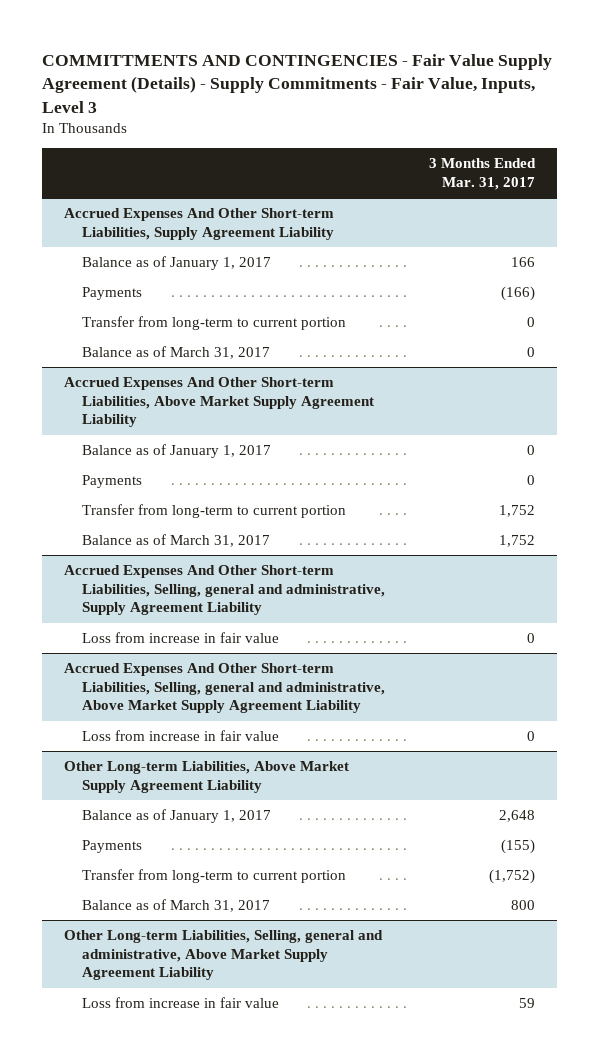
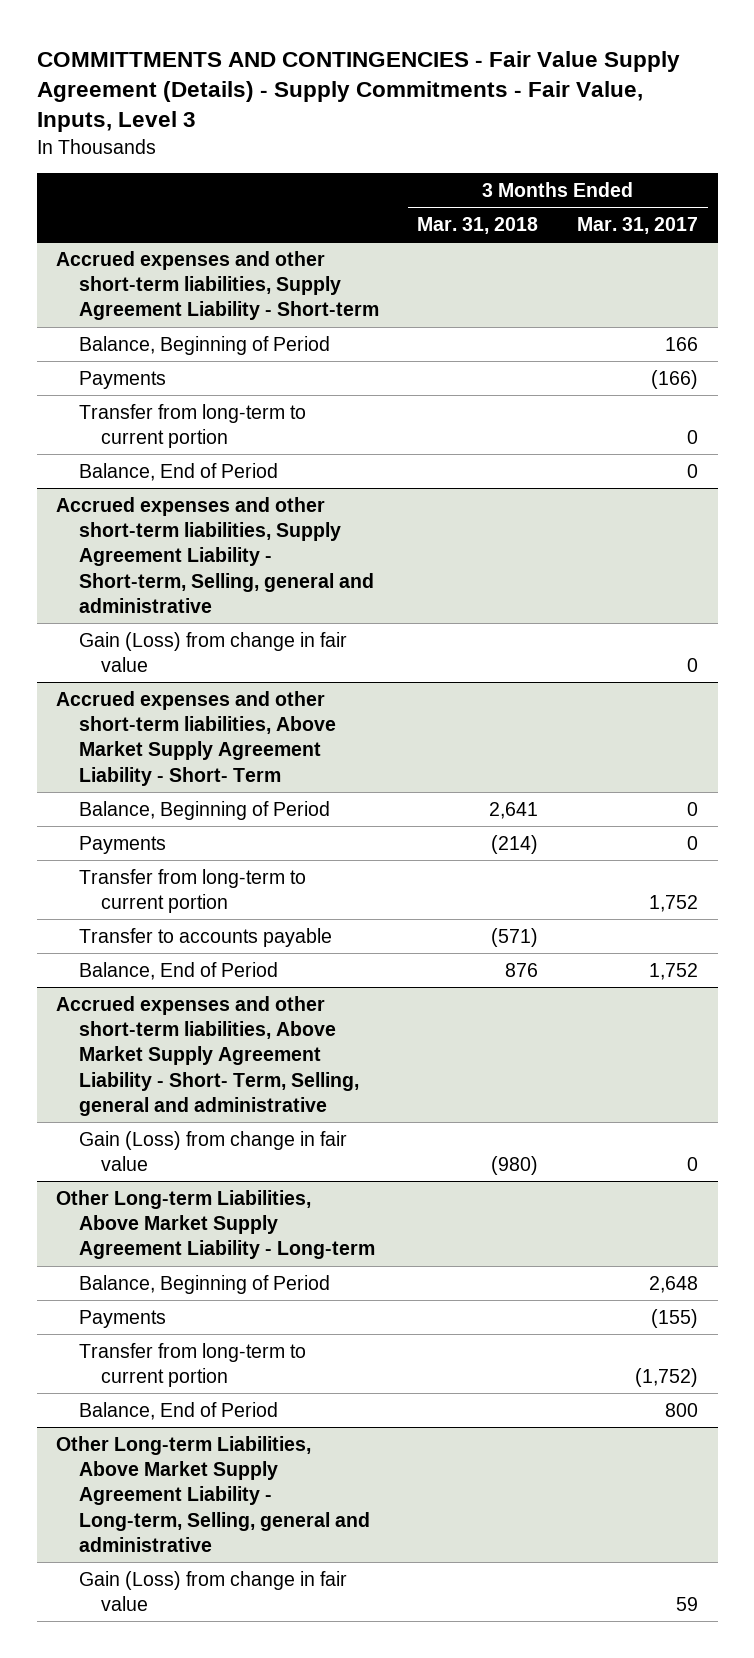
- | 3 Months Ended Mar. 31, 2017
+ | 3 Months Ended Mar. 31, 2018 | 3 Months Ended Mar. 31, 2017
- Accrued Expenses And Other Short-term Liabilities, Supply Agreement Liability
- Balance as of January 1, 2017 | 166
+ Accrued expenses and other short-term liabilities, Supply Agreement Liability - Short-term
+ Balance, Beginning of Period | | 166
- Balance as of March 31, 2017 | 0
- Accrued Expenses And Other Short-term Liabilities, Above Market Supply Agreement Liability
- Balance as of January 1, 2017 | 0
+ Balance, End of Period | | 0
+ Accrued expenses and other short-term liabilities, Supply Agreement Liability - Short-term, Selling, general and administrative
+ Gain (Loss) from change in fair value | | 0
+ Accrued expenses and other short-term liabilities, Above Market Supply Agreement Liability - Short- Term
+ Balance, Beginning of Period | 2,641 | 0
- Balance as of March 31, 2017 | 1,752
- Accrued Expenses And Other Short-term Liabilities, Selling, general and administrative, Supply Agreement Liability
- Loss from increase in fair value | 0
- Accrued Expenses And Other Short-term Liabilities, Selling, general and administrative, Above Market Supply Agreement Liability
- Loss from increase in fair value | 0
- Other Long-term Liabilities, Above Market Supply Agreement Liability
- Balance as of January 1, 2017 | 2,648
+ Transfer to accounts payable | (571) |
+ Balance, End of Period | 876 | 1,752
+ Accrued expenses and other short-term liabilities, Above Market Supply Agreement Liability - Short- Term, Selling, general and administrative
+ Gain (Loss) from change in fair value | (980) | 0
+ Other Long-term Liabilities, Above Market Supply Agreement Liability - Long-term
+ Balance, Beginning of Period | | 2,648
- Balance as of March 31, 2017 | 800
- Other Long-term Liabilities, Selling, general and administrative, Above Market Supply Agreement Liability
- Loss from increase in fair value | 59
+ Balance, End of Period | | 800
+ Other Long-term Liabilities, Above Market Supply Agreement Liability - Long-term, Selling, general and administrative
+ Gain (Loss) from change in fair value | | 59

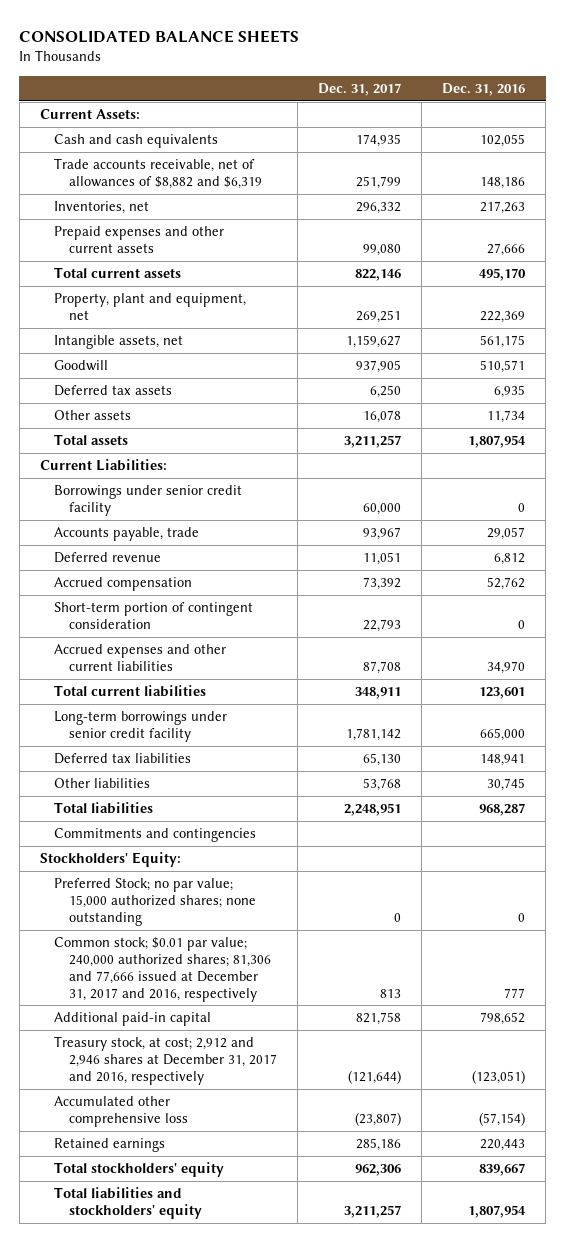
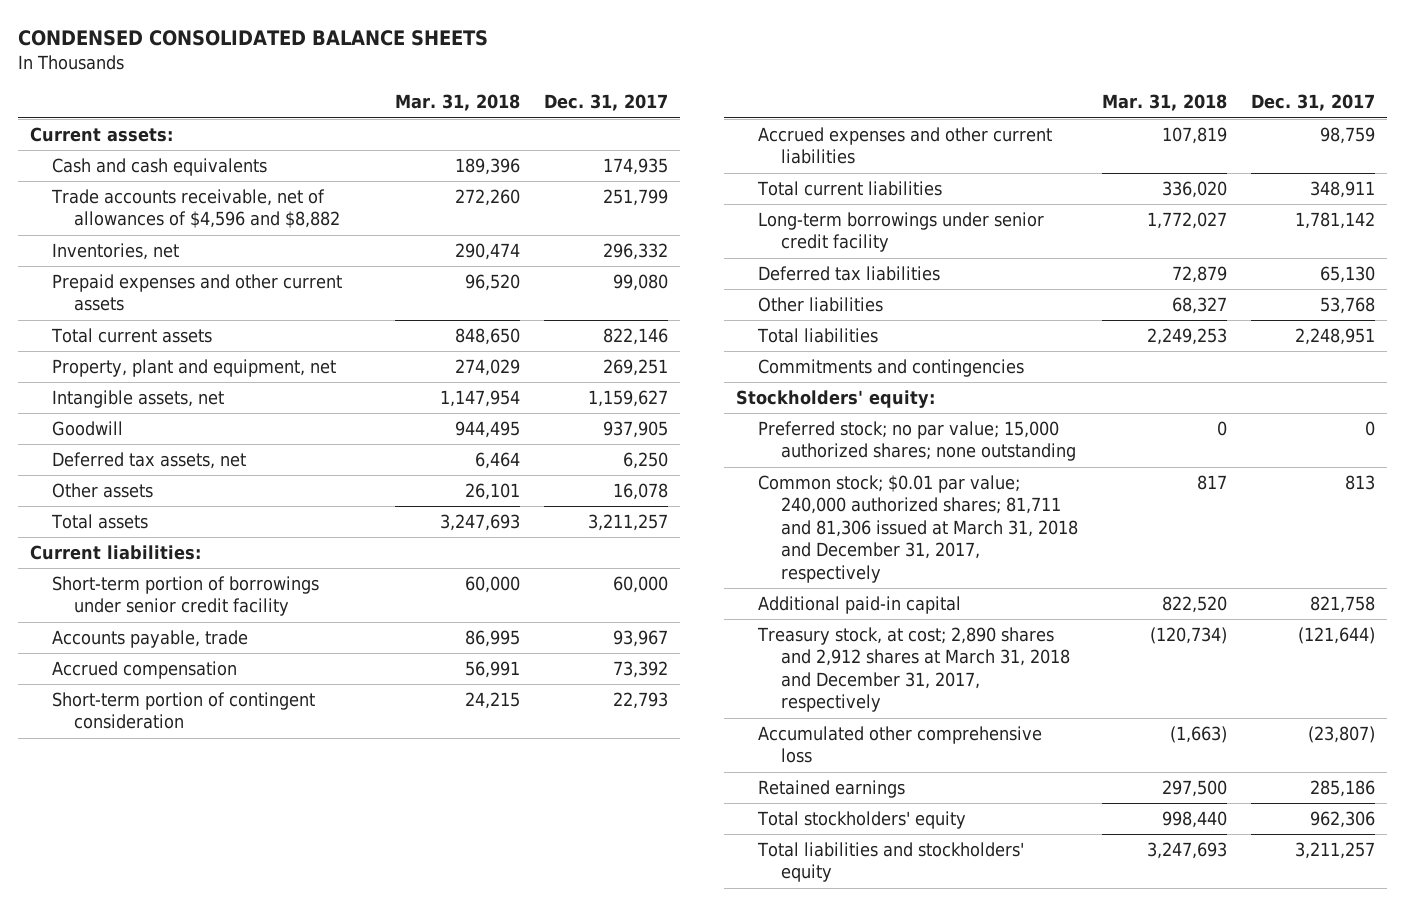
- CONSOLIDATED BALANCE SHEETS
+ CONDENSED CONSOLIDATED BALANCE SHEETS
- | Dec. 31, 2017 | Dec. 31, 2016
+ | Mar. 31, 2018 | Dec. 31, 2017
- Current Assets:
+ Current assets:
- Trade accounts receivable, net of allowances of $8,882 and $6,319 | 251,799 | 148,186
+ Trade accounts receivable, net of allowances of $4,596 and $8,882 | 272,260 | 251,799
- Deferred tax assets | 6,250 | 6,935
+ Deferred tax assets, net | 6,464 | 6,250
- Current Liabilities:
- Borrowings under senior credit facility | 60,000 | 0
+ Current liabilities:
+ Short-term portion of borrowings under senior credit facility | 60,000 | 60,000
- Deferred revenue | 11,051 | 6,812
- Accrued expenses and other current liabilities | 87,708 | 34,970
+ Accrued expenses and other current liabilities | 107,819 | 98,759
- Stockholders' Equity:
- Preferred Stock; no par value; 15,000 authorized shares; none outstanding | 0 | 0
- Common stock; $0.01 par value; 240,000 authorized shares; 81,306 and 77,666 issued at December 31, 2017 and 2016, respectively | 813 | 777
+ Stockholders' equity:
+ Preferred stock; no par value; 15,000 authorized shares; none outstanding | 0 | 0
+ Common stock; $0.01 par value; 240,000 authorized shares; 81,711 and 81,306 issued at March 31, 2018 and December 31, 2017, respectively | 817 | 813
- Treasury stock, at cost; 2,912 and 2,946 shares at December 31, 2017 and 2016, respectively | (121,644) | (123,051)
+ Treasury stock, at cost; 2,890 shares and 2,912 shares at March 31, 2018 and December 31, 2017, respectively | (120,734) | (121,644)

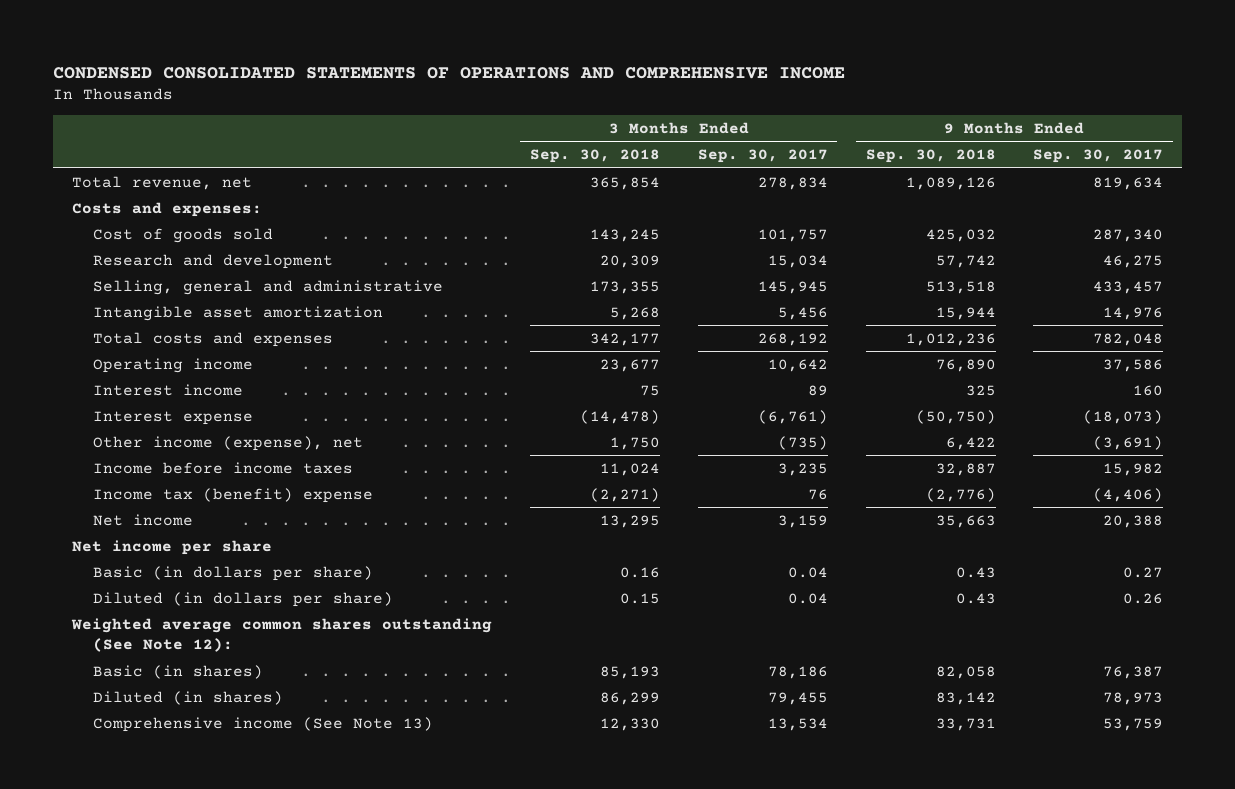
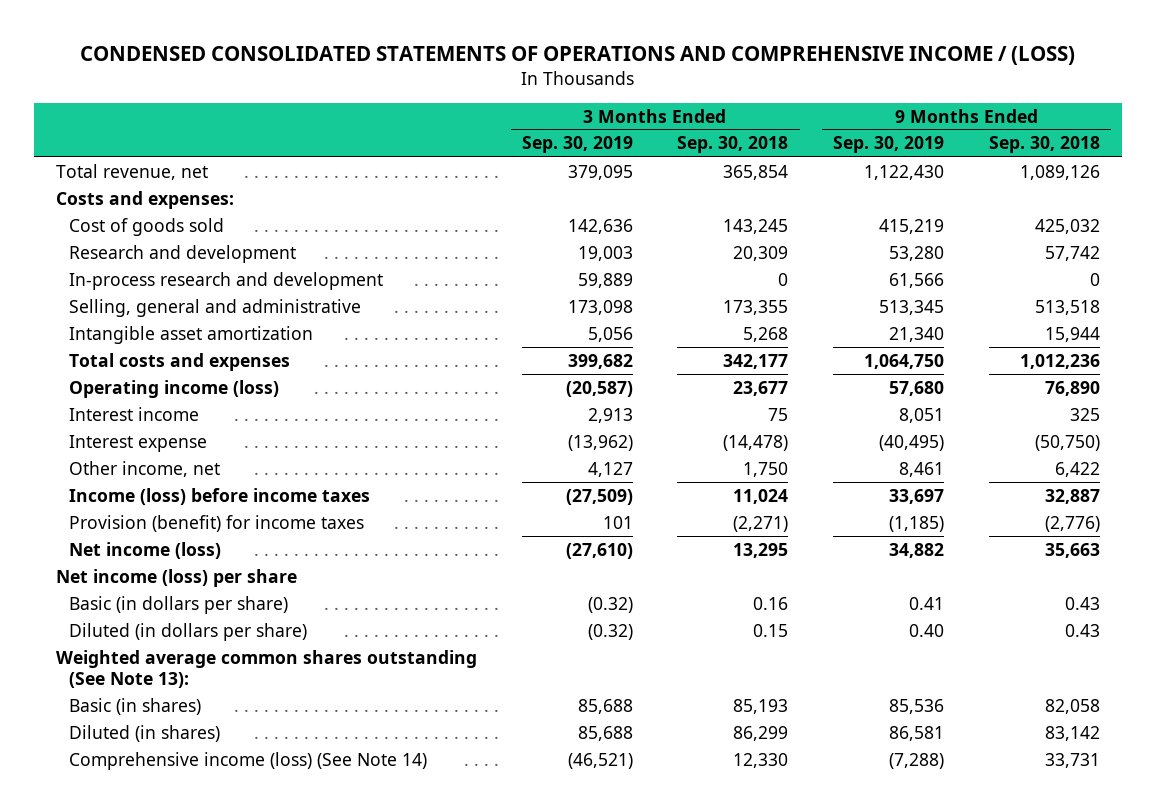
- CONDENSED CONSOLIDATED STATEMENTS OF OPERATIONS AND COMPREHENSIVE INCOME
+ CONDENSED CONSOLIDATED STATEMENTS OF OPERATIONS AND COMPREHENSIVE INCOME / (LOSS)
- | 3 Months Ended Sep. 30, 2018 | 3 Months Ended Sep. 30, 2017 | 9 Months Ended Sep. 30, 2018 | 9 Months Ended Sep. 30, 2017
+ | 3 Months Ended Sep. 30, 2019 | 3 Months Ended Sep. 30, 2018 | 9 Months Ended Sep. 30, 2019 | 9 Months Ended Sep. 30, 2018
+ In-process research and development | 59,889 | 0 | 61,566 | 0
- Operating income | 23,677 | 10,642 | 76,890 | 37,586
+ Operating income (loss) | (20,587) | 23,677 | 57,680 | 76,890
- Other income (expense), net | 1,750 | (735) | 6,422 | (3,691)
- Income before income taxes | 11,024 | 3,235 | 32,887 | 15,982
- Income tax (benefit) expense | (2,271) | 76 | (2,776) | (4,406)
- Net income | 13,295 | 3,159 | 35,663 | 20,388
- Net income per share
+ Other income, net | 4,127 | 1,750 | 8,461 | 6,422
+ Income (loss) before income taxes | (27,509) | 11,024 | 33,697 | 32,887
+ Provision (benefit) for income taxes | 101 | (2,271) | (1,185) | (2,776)
+ Net income (loss) | (27,610) | 13,295 | 34,882 | 35,663
+ Net income (loss) per share
- Weighted average common shares outstanding (See Note 12):
+ Weighted average common shares outstanding (See Note 13):
- Comprehensive income (See Note 13) | 12,330 | 13,534 | 33,731 | 53,759
+ Comprehensive income (loss) (See Note 14) | (46,521) | 12,330 | (7,288) | 33,731

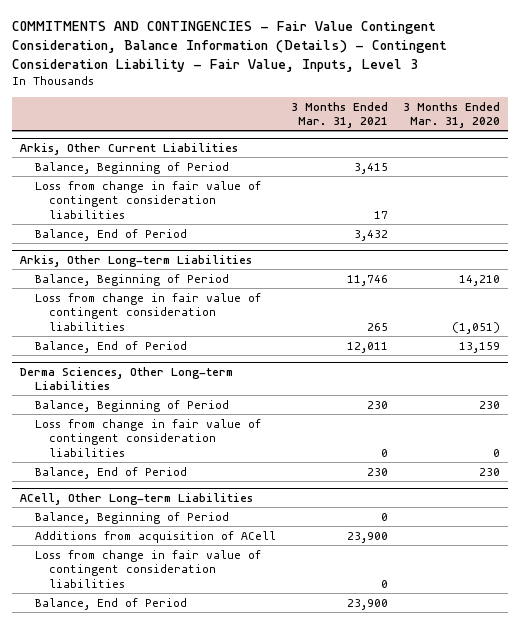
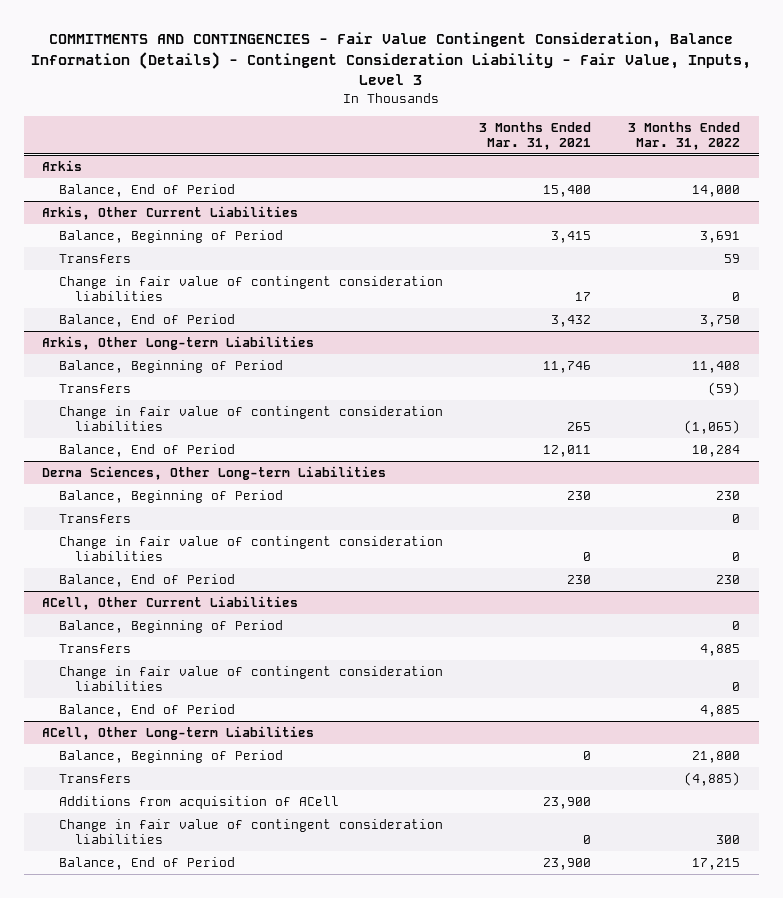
- | 3 Months Ended Mar. 31, 2021 | 3 Months Ended Mar. 31, 2020
+ | 3 Months Ended Mar. 31, 2021 | 3 Months Ended Mar. 31, 2022
+ Arkis
+ Balance, End of Period | 15,400 | 14,000
@ Arkis, Other Current Liabilities
- Loss from change in fair value of contingent consideration liabilities | 17 |
+ Transfers | | 59
+ Change in fair value of contingent consideration liabilities | 17 | 0
@ Arkis, Other Long-term Liabilities
- Loss from change in fair value of contingent consideration liabilities | 265 | (1,051)
+ Transfers | | (59)
+ Change in fair value of contingent consideration liabilities | 265 | (1,065)
@ Derma Sciences, Other Long-term Liabilities
- Loss from change in fair value of contingent consideration liabilities | 0 | 0
+ Transfers | | 0
+ Change in fair value of contingent consideration liabilities | 0 | 0
+ ACell, Other Current Liabilities
+ Balance, Beginning of Period | | 0
+ Transfers | | 4,885
+ Change in fair value of contingent consideration liabilities | | 0
+ Balance, End of Period | | 4,885
@ ACell, Other Long-term Liabilities
+ Transfers | | (4,885)
- Loss from change in fair value of contingent consideration liabilities | 0 |
+ Change in fair value of contingent consideration liabilities | 0 | 300

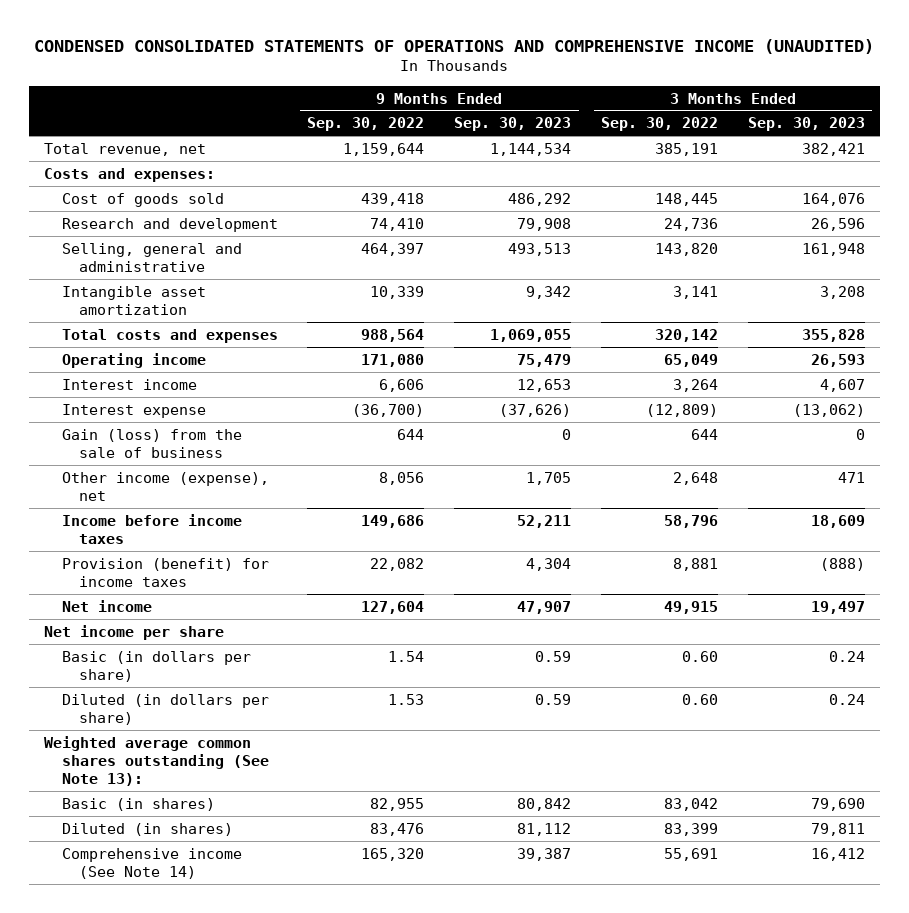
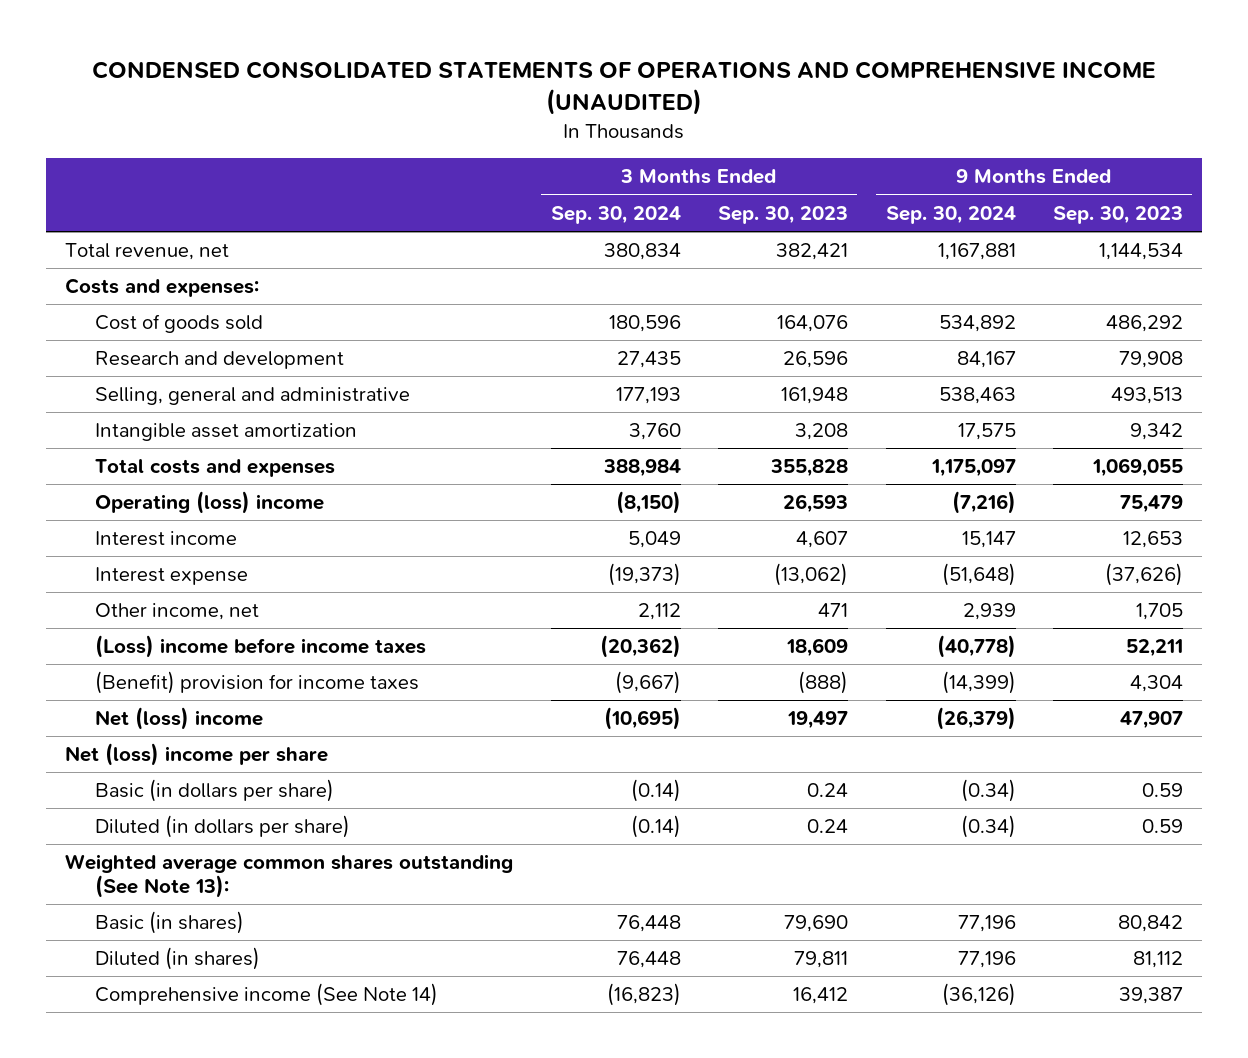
- | 9 Months Ended Sep. 30, 2022 | 9 Months Ended Sep. 30, 2023 | 3 Months Ended Sep. 30, 2022 | 3 Months Ended Sep. 30, 2023
+ | 3 Months Ended Sep. 30, 2024 | 3 Months Ended Sep. 30, 2023 | 9 Months Ended Sep. 30, 2024 | 9 Months Ended Sep. 30, 2023
- Operating income | 171,080 | 75,479 | 65,049 | 26,593
+ Operating (loss) income | (8,150) | 26,593 | (7,216) | 75,479
- Gain (loss) from the sale of business | 644 | 0 | 644 | 0
- Other income (expense), net | 8,056 | 1,705 | 2,648 | 471
- Income before income taxes | 149,686 | 52,211 | 58,796 | 18,609
- Provision (benefit) for income taxes | 22,082 | 4,304 | 8,881 | (888)
- Net income | 127,604 | 47,907 | 49,915 | 19,497
- Net income per share
+ Other income, net | 2,112 | 471 | 2,939 | 1,705
+ (Loss) income before income taxes | (20,362) | 18,609 | (40,778) | 52,211
+ (Benefit) provision for income taxes | (9,667) | (888) | (14,399) | 4,304
+ Net (loss) income | (10,695) | 19,497 | (26,379) | 47,907
+ Net (loss) income per share

